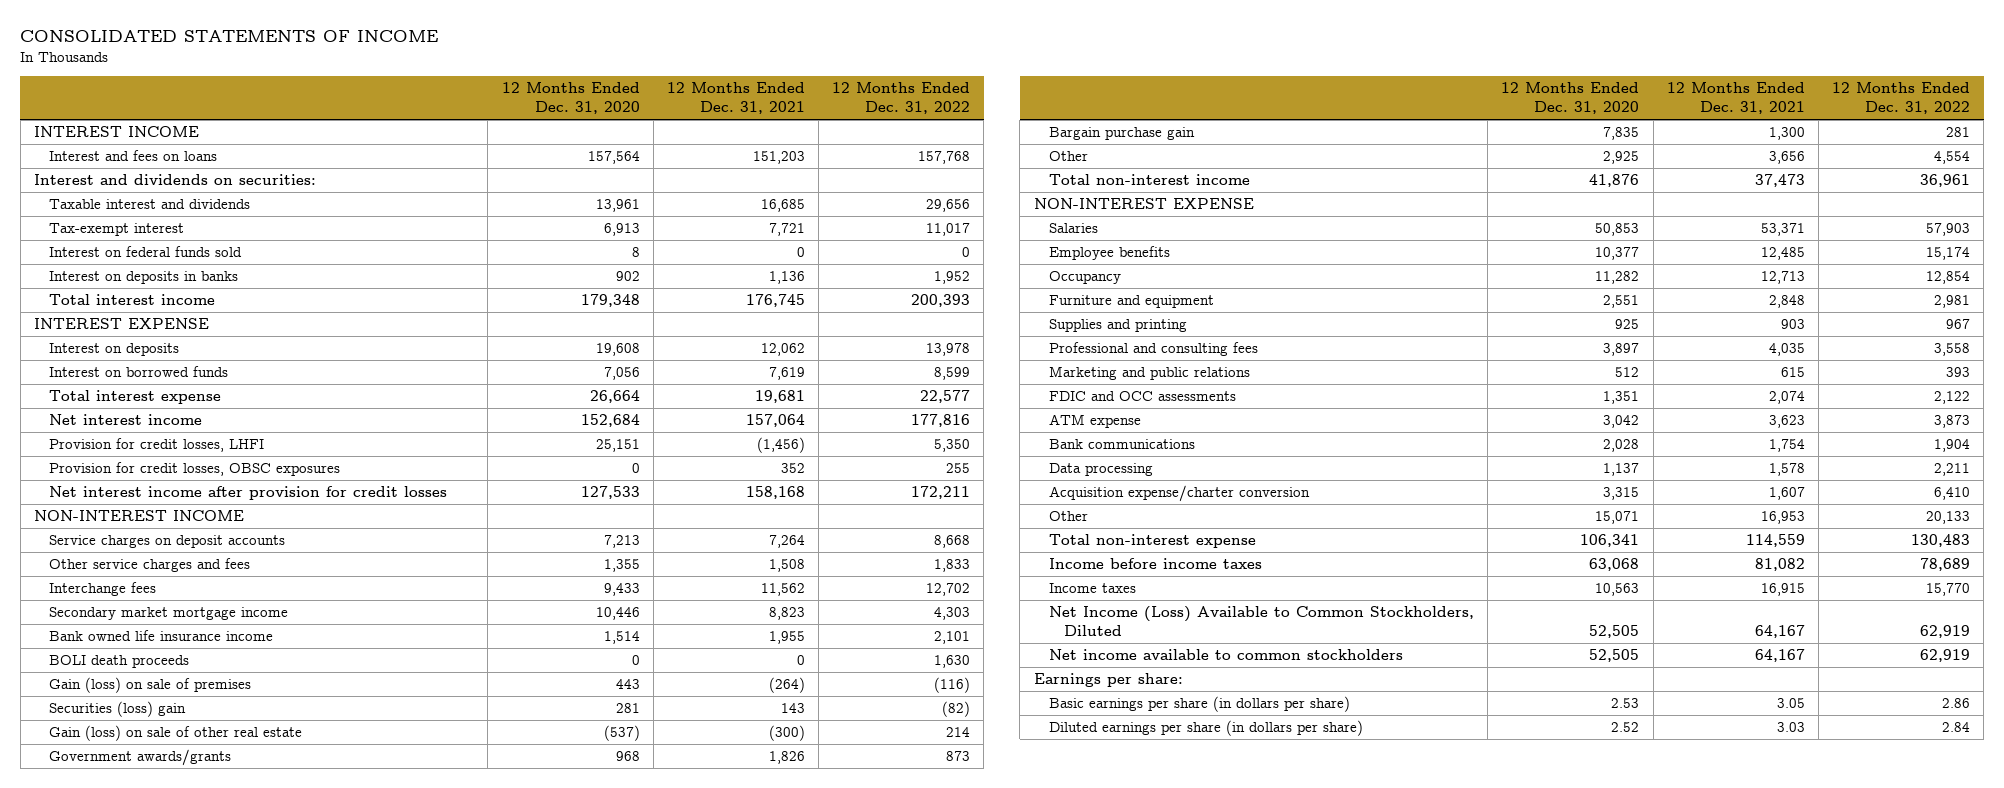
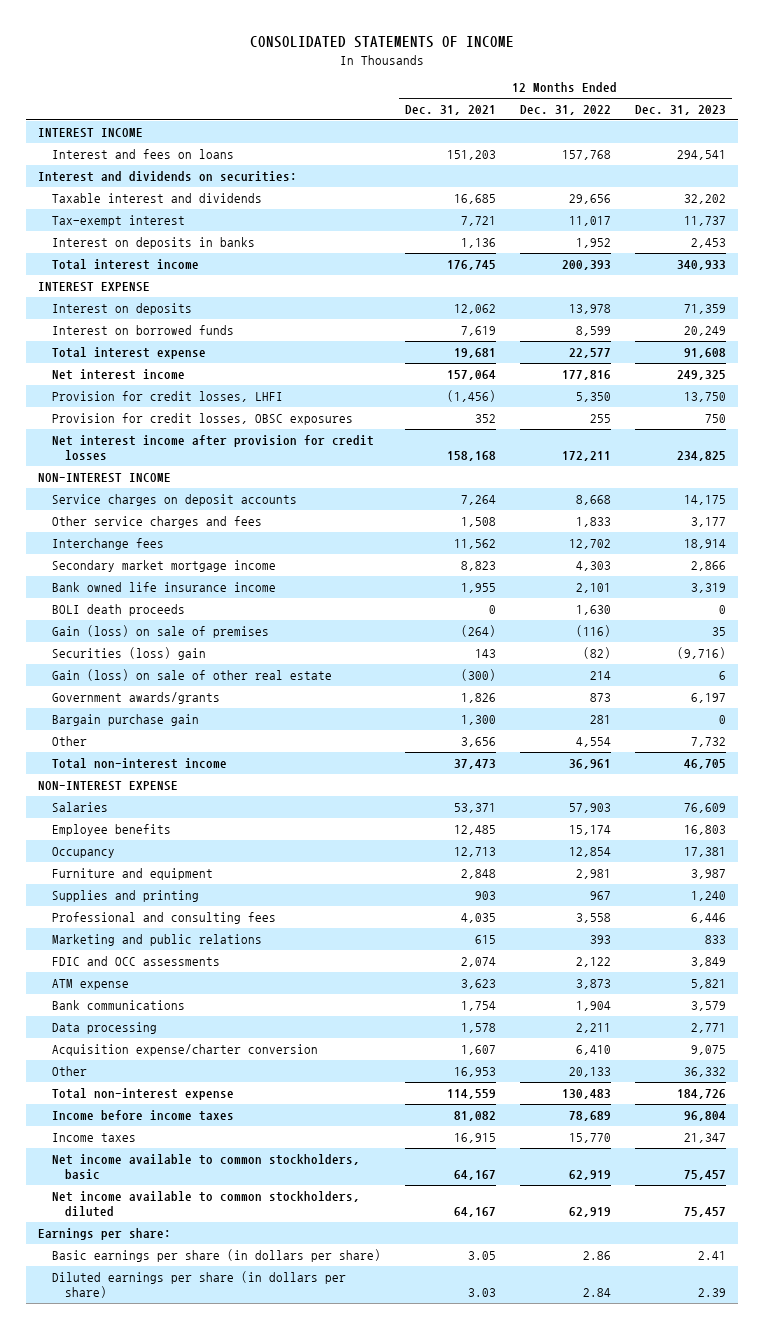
- | 12 Months Ended Dec. 31, 2020 | 12 Months Ended Dec. 31, 2021 | 12 Months Ended Dec. 31, 2022
+ | 12 Months Ended Dec. 31, 2021 | 12 Months Ended Dec. 31, 2022 | 12 Months Ended Dec. 31, 2023
- Interest on federal funds sold | 8 | 0 | 0
- Net Income (Loss) Available to Common Stockholders, Diluted | 52,505 | 64,167 | 62,919
- Net income available to common stockholders | 52,505 | 64,167 | 62,919
+ Net income available to common stockholders, basic | 64,167 | 62,919 | 75,457
+ Net income available to common stockholders, diluted | 64,167 | 62,919 | 75,457

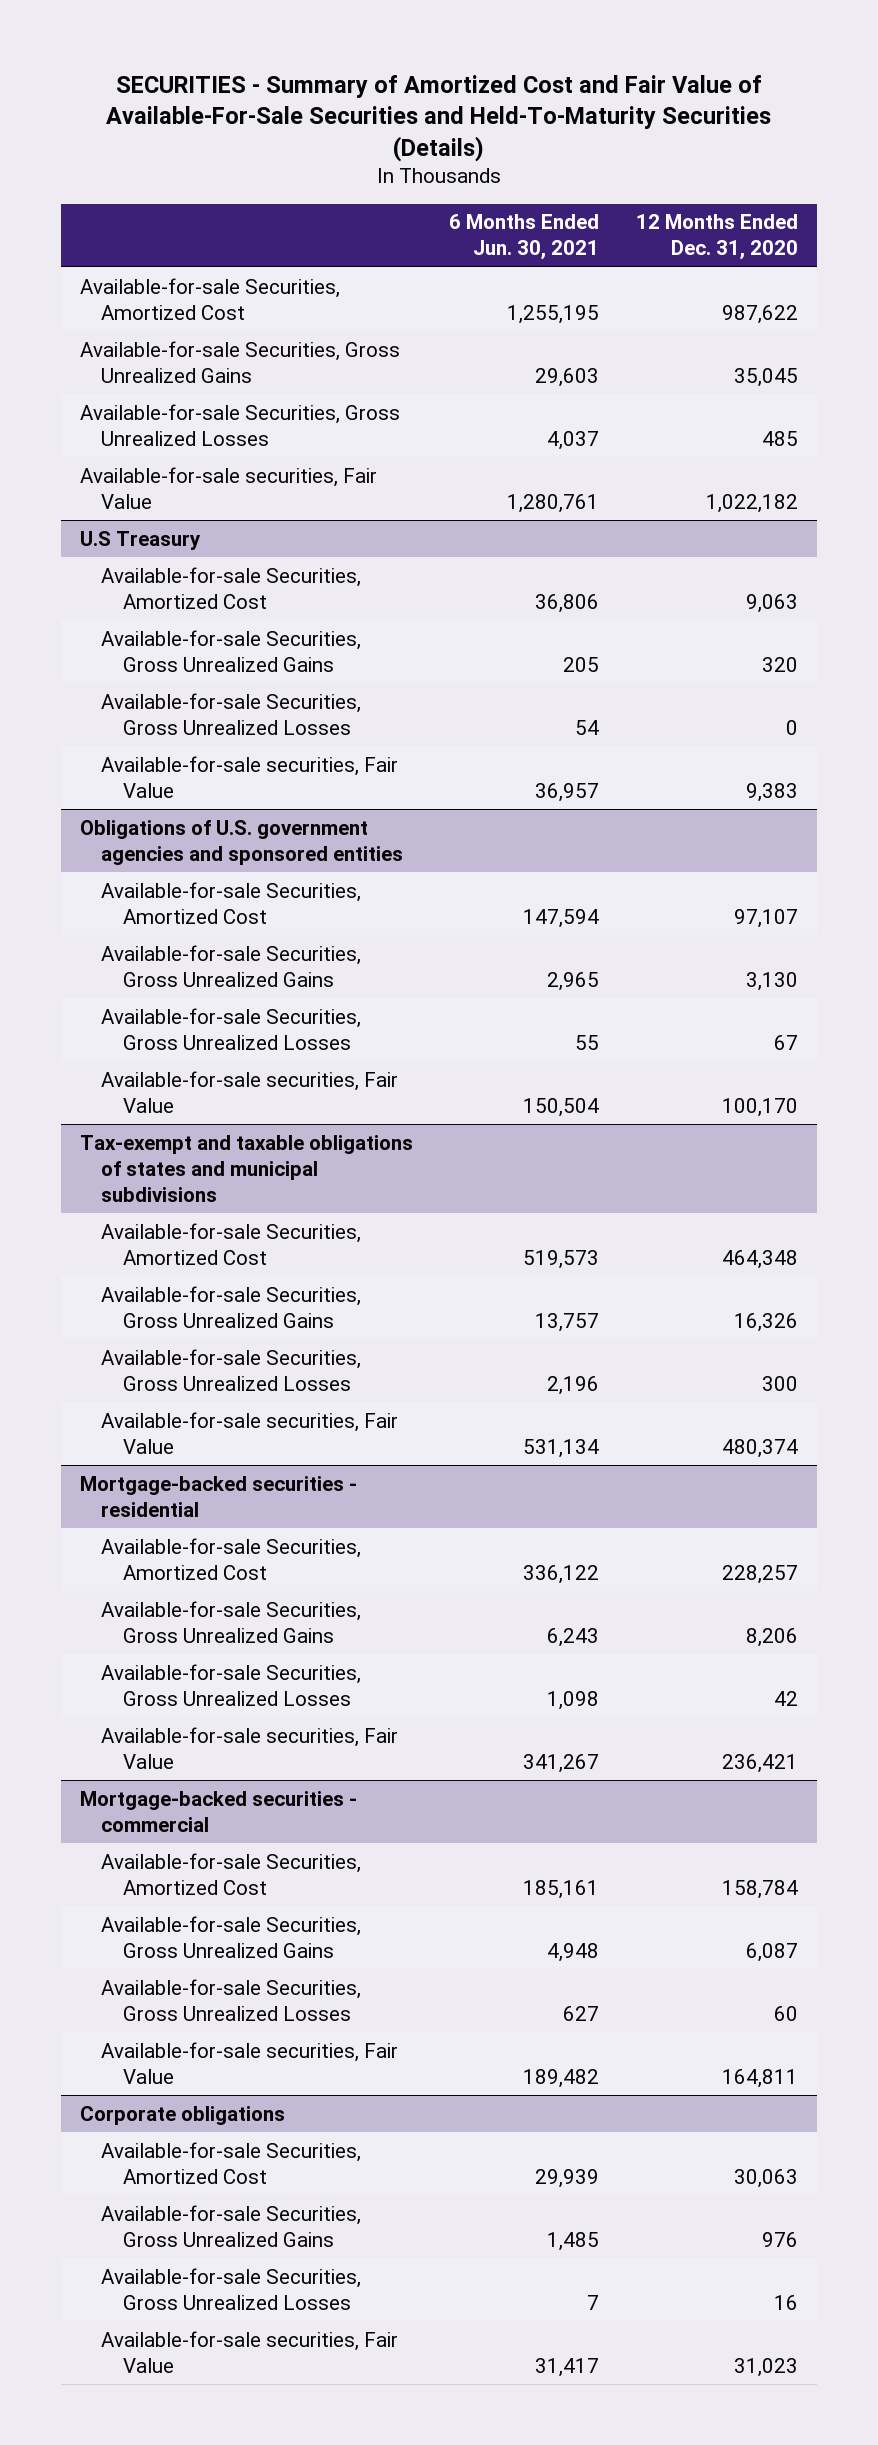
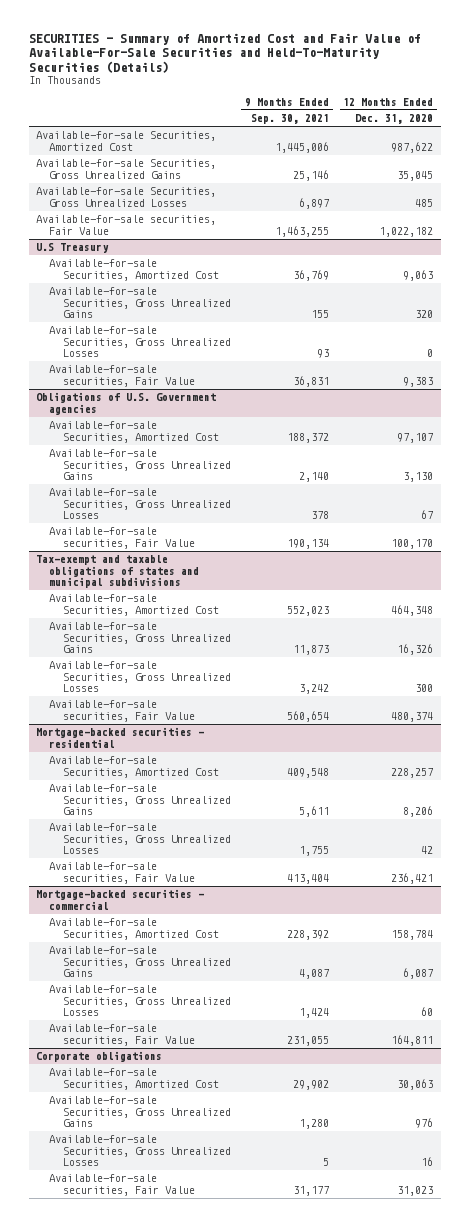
- | 6 Months Ended Jun. 30, 2021 | 12 Months Ended Dec. 31, 2020
+ | 9 Months Ended Sep. 30, 2021 | 12 Months Ended Dec. 31, 2020
- Obligations of U.S. government agencies and sponsored entities
+ Obligations of U.S. Government agencies

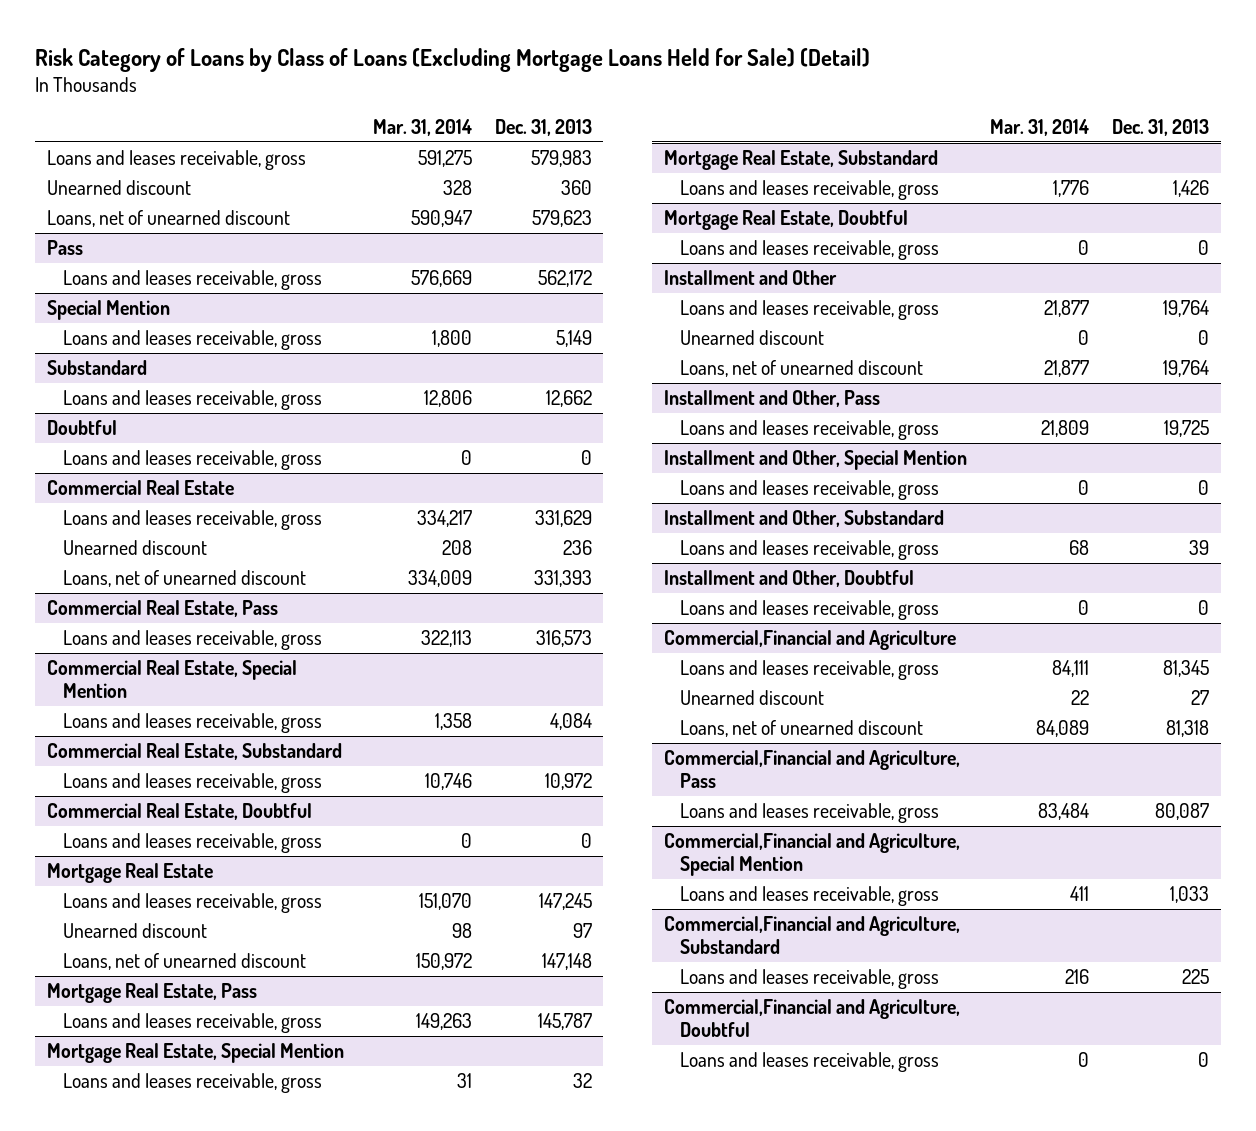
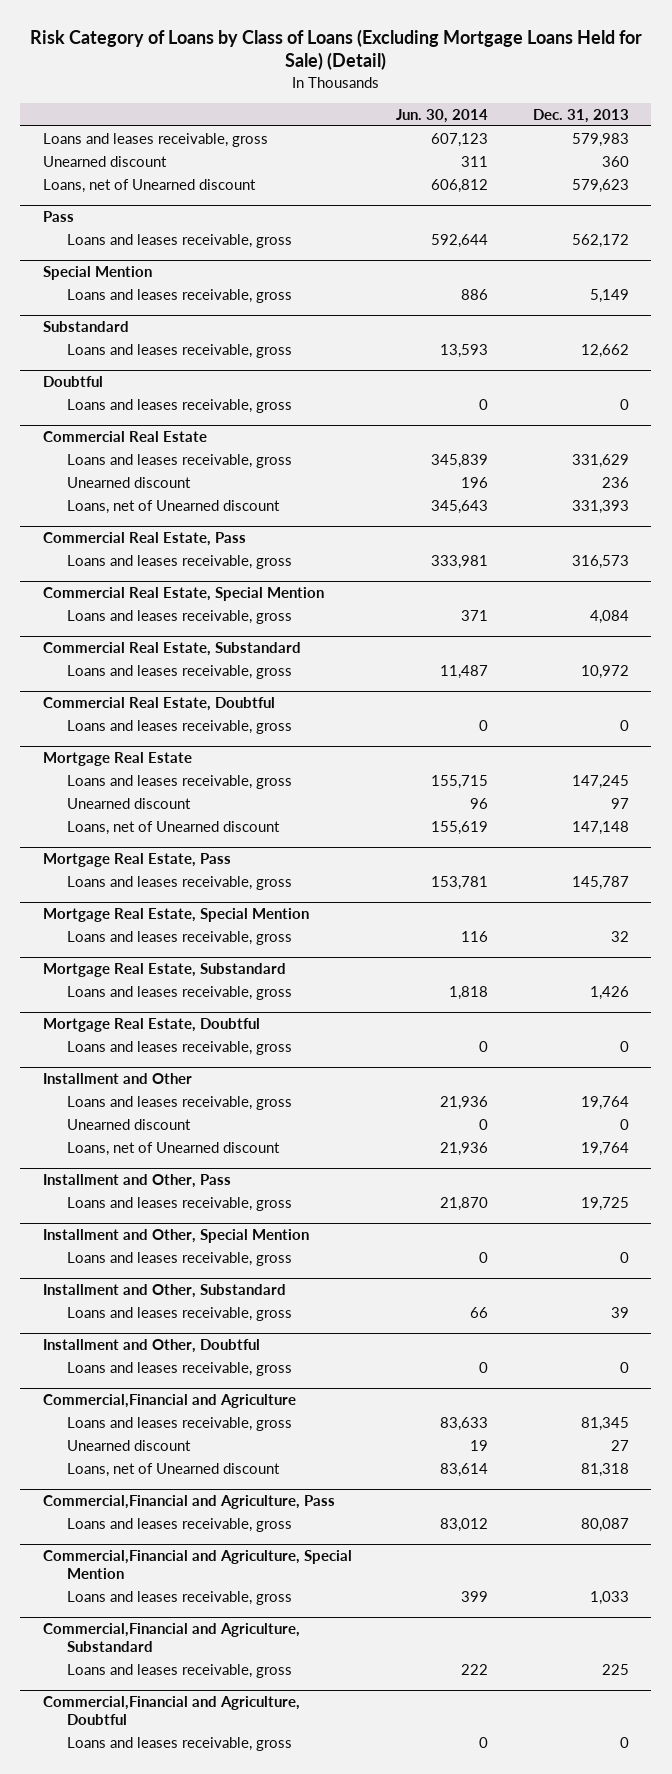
- | Mar. 31, 2014 | Dec. 31, 2013
+ | Jun. 30, 2014 | Dec. 31, 2013
- Loans, net of unearned discount | 590,947 | 579,623
+ Loans, net of Unearned discount | 606,812 | 579,623
@ Commercial Real Estate
- Loans, net of unearned discount | 334,009 | 331,393
+ Loans, net of Unearned discount | 345,643 | 331,393
@ Mortgage Real Estate
- Loans, net of unearned discount | 150,972 | 147,148
+ Loans, net of Unearned discount | 155,619 | 147,148
@ Installment and Other
- Loans, net of unearned discount | 21,877 | 19,764
+ Loans, net of Unearned discount | 21,936 | 19,764
@ Commercial,Financial and Agriculture
- Loans, net of unearned discount | 84,089 | 81,318
+ Loans, net of Unearned discount | 83,614 | 81,318

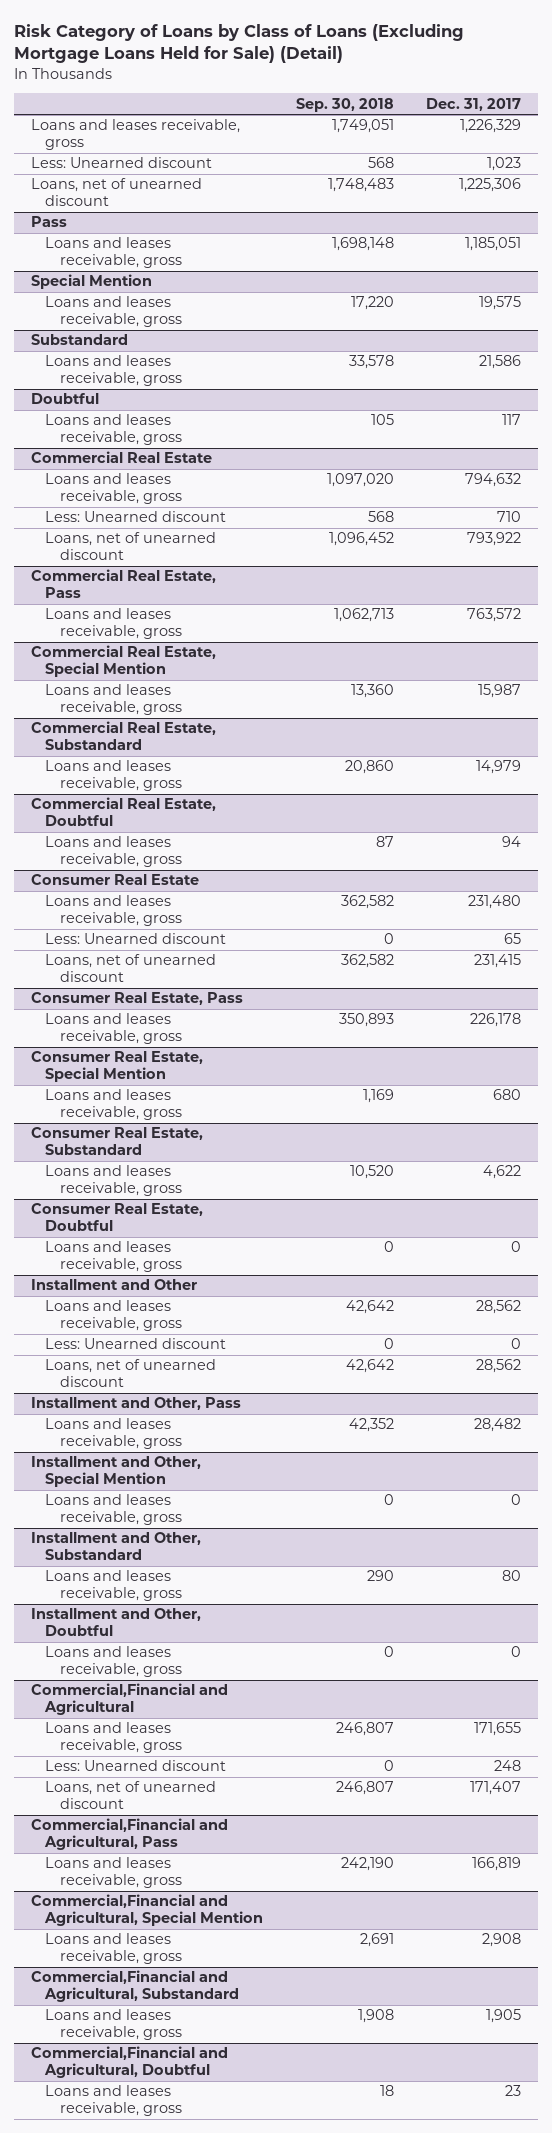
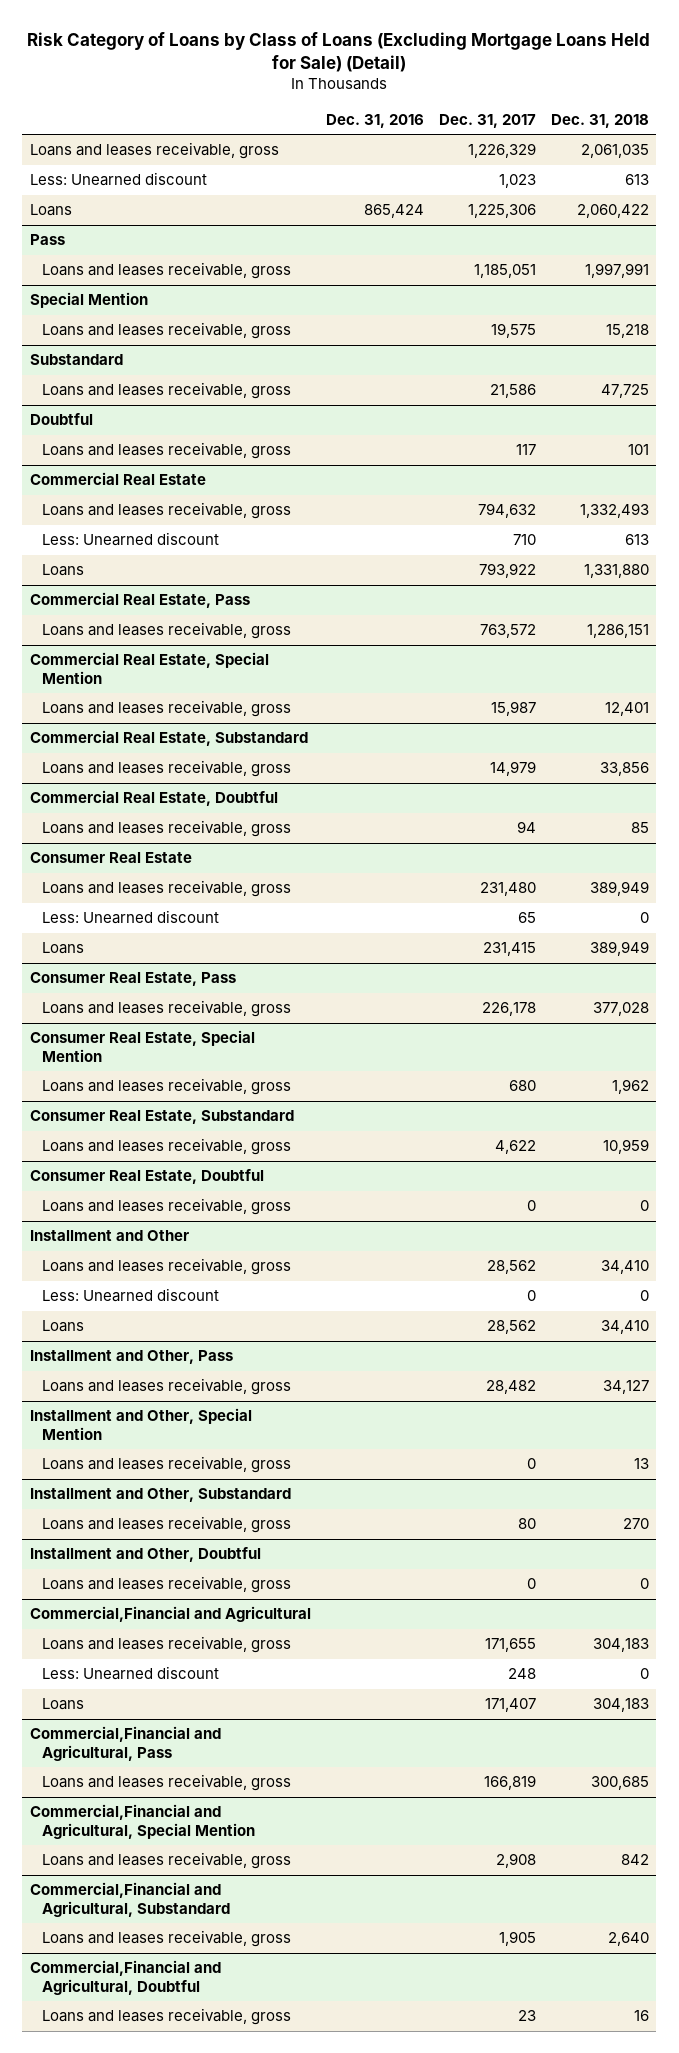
- | Sep. 30, 2018 | Dec. 31, 2017
+ | Dec. 31, 2016 | Dec. 31, 2017 | Dec. 31, 2018
- Loans, net of unearned discount | 1,748,483 | 1,225,306
+ Loans | 865,424 | 1,225,306 | 2,060,422
@ Commercial Real Estate
- Loans, net of unearned discount | 1,096,452 | 793,922
+ Loans | | 793,922 | 1,331,880
@ Consumer Real Estate
- Loans, net of unearned discount | 362,582 | 231,415
+ Loans | | 231,415 | 389,949
@ Installment and Other
- Loans, net of unearned discount | 42,642 | 28,562
+ Loans | | 28,562 | 34,410
@ Commercial,Financial and Agricultural
- Loans, net of unearned discount | 246,807 | 171,407
+ Loans | | 171,407 | 304,183

